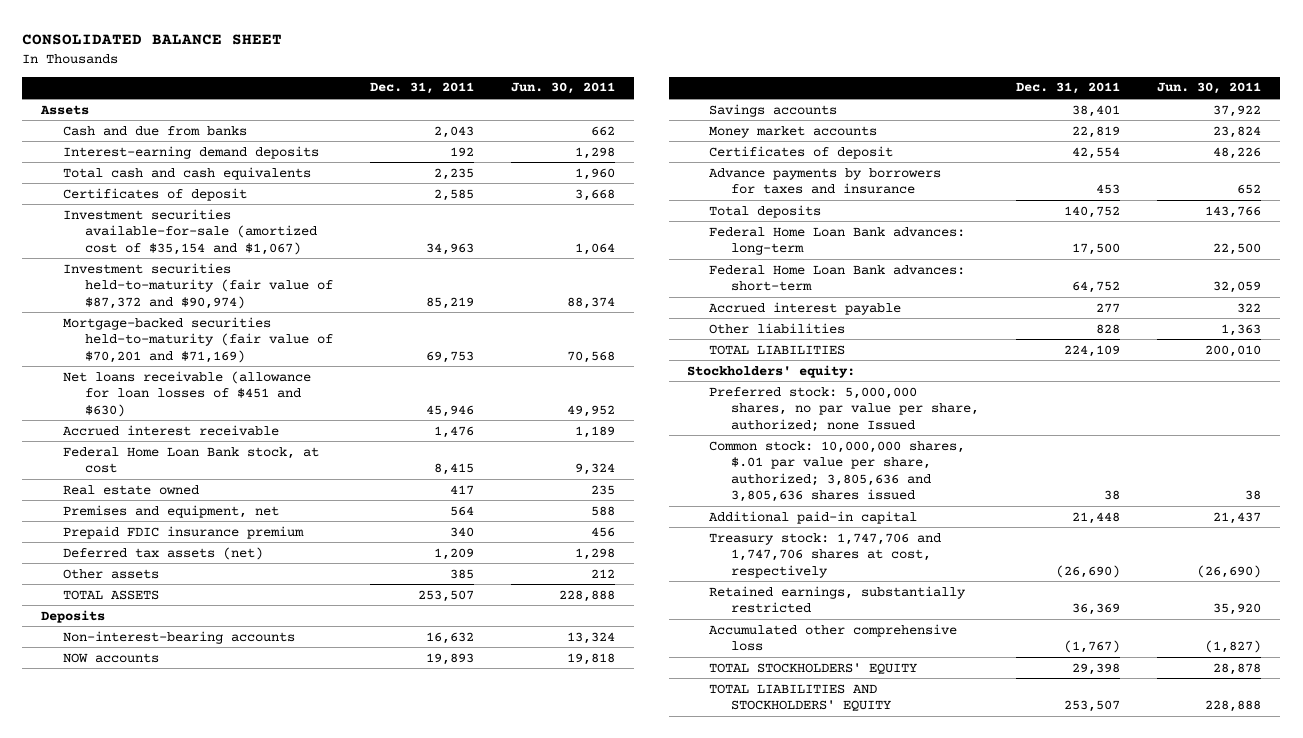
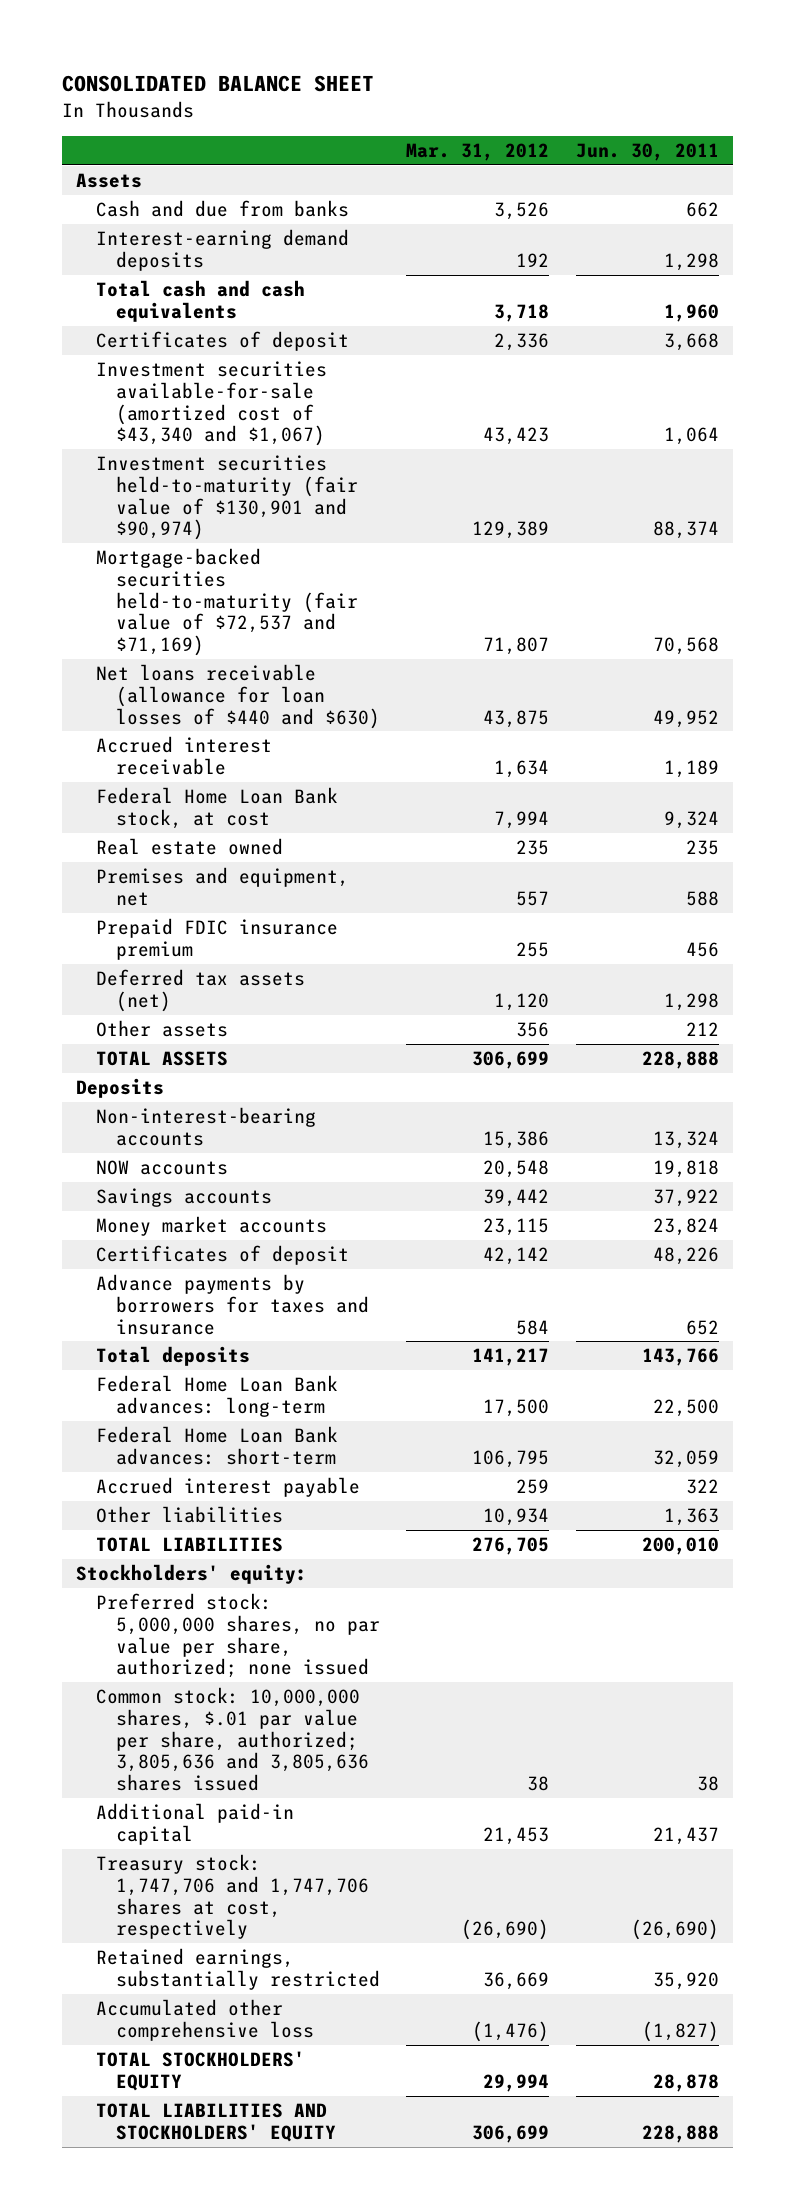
- | Dec. 31, 2011 | Jun. 30, 2011
+ | Mar. 31, 2012 | Jun. 30, 2011
- Investment securities available-for-sale (amortized cost of $35,154 and $1,067) | 34,963 | 1,064
- Investment securities held-to-maturity (fair value of $87,372 and $90,974) | 85,219 | 88,374
- Mortgage-backed securities held-to-maturity (fair value of $70,201 and $71,169) | 69,753 | 70,568
- Net loans receivable (allowance for loan losses of $451 and $630) | 45,946 | 49,952
+ Investment securities available-for-sale (amortized cost of $43,340 and $1,067) | 43,423 | 1,064
+ Investment securities held-to-maturity (fair value of $130,901 and $90,974) | 129,389 | 88,374
+ Mortgage-backed securities held-to-maturity (fair value of $72,537 and $71,169) | 71,807 | 70,568
+ Net loans receivable (allowance for loan losses of $440 and $630) | 43,875 | 49,952
- Preferred stock: 5,000,000 shares, no par value per share, authorized; none Issued
+ Preferred stock: 5,000,000 shares, no par value per share, authorized; none issued

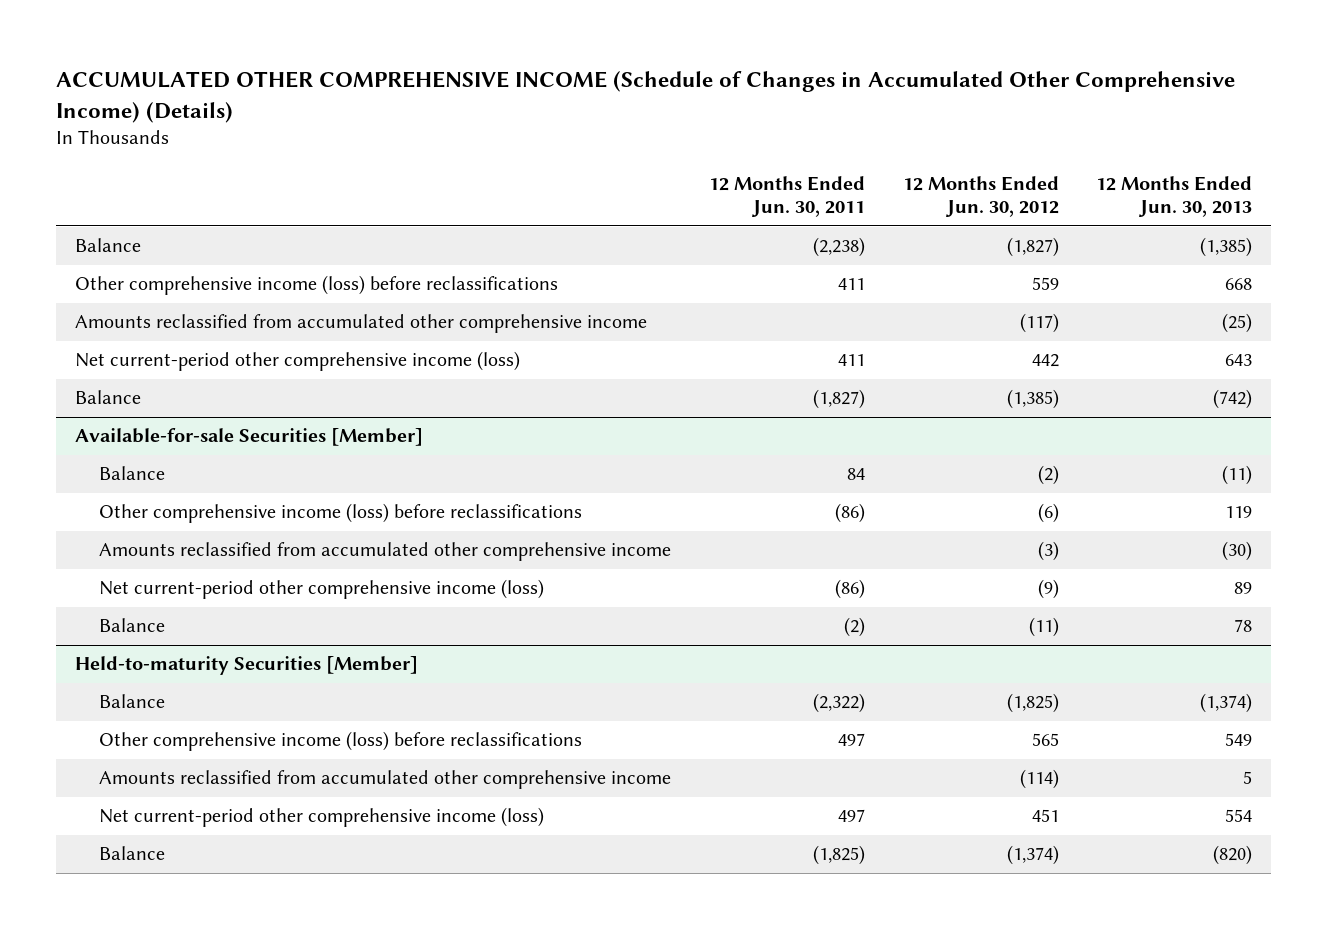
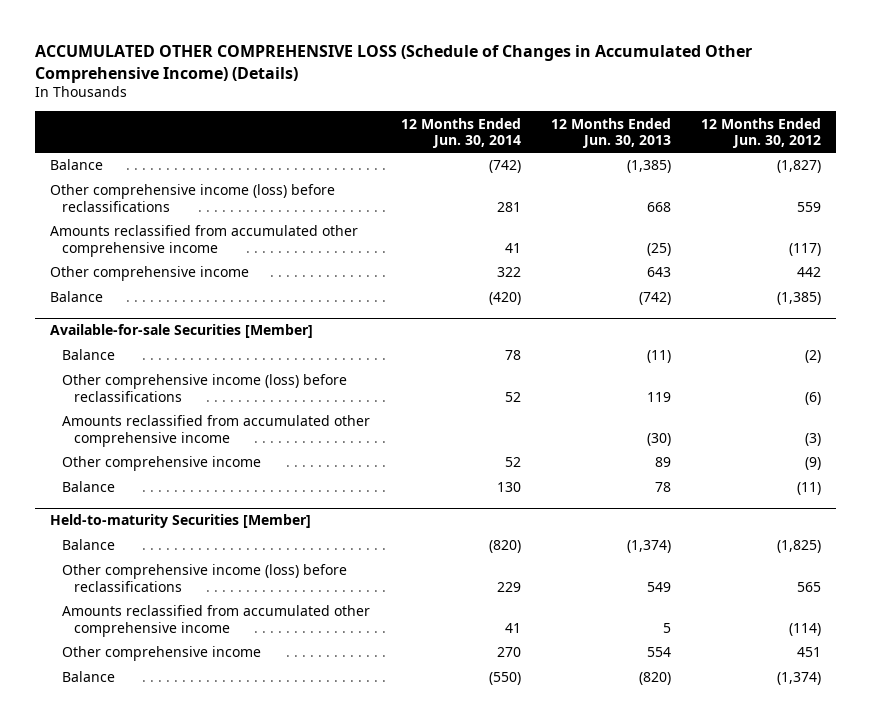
- ACCUMULATED OTHER COMPREHENSIVE INCOME (Schedule of Changes in Accumulated Other Comprehensive Income) (Details)
+ ACCUMULATED OTHER COMPREHENSIVE LOSS (Schedule of Changes in Accumulated Other Comprehensive Income) (Details)
- | 12 Months Ended Jun. 30, 2011 | 12 Months Ended Jun. 30, 2012 | 12 Months Ended Jun. 30, 2013
+ | 12 Months Ended Jun. 30, 2014 | 12 Months Ended Jun. 30, 2013 | 12 Months Ended Jun. 30, 2012
- Net current-period other comprehensive income (loss) | 411 | 442 | 643
+ Other comprehensive income | 322 | 643 | 442
@ Available-for-sale Securities [Member]
- Net current-period other comprehensive income (loss) | (86) | (9) | 89
+ Other comprehensive income | 52 | 89 | (9)
@ Held-to-maturity Securities [Member]
- Net current-period other comprehensive income (loss) | 497 | 451 | 554
+ Other comprehensive income | 270 | 554 | 451

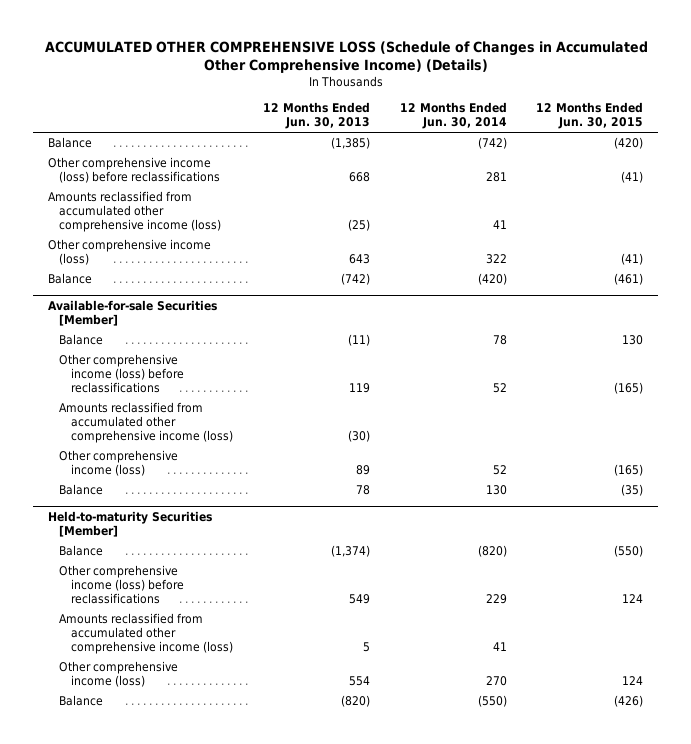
- | 12 Months Ended Jun. 30, 2014 | 12 Months Ended Jun. 30, 2013 | 12 Months Ended Jun. 30, 2012
+ | 12 Months Ended Jun. 30, 2013 | 12 Months Ended Jun. 30, 2014 | 12 Months Ended Jun. 30, 2015
- Amounts reclassified from accumulated other comprehensive income | 41 | (25) | (117)
- Other comprehensive income | 322 | 643 | 442
+ Amounts reclassified from accumulated other comprehensive income (loss) | (25) | 41 |
+ Other comprehensive income (loss) | 643 | 322 | (41)
@ Available-for-sale Securities [Member]
- Amounts reclassified from accumulated other comprehensive income | | (30) | (3)
- Other comprehensive income | 52 | 89 | (9)
+ Amounts reclassified from accumulated other comprehensive income (loss) | (30) | |
+ Other comprehensive income (loss) | 89 | 52 | (165)
@ Held-to-maturity Securities [Member]
- Amounts reclassified from accumulated other comprehensive income | 41 | 5 | (114)
- Other comprehensive income | 270 | 554 | 451
+ Amounts reclassified from accumulated other comprehensive income (loss) | 5 | 41 |
+ Other comprehensive income (loss) | 554 | 270 | 124

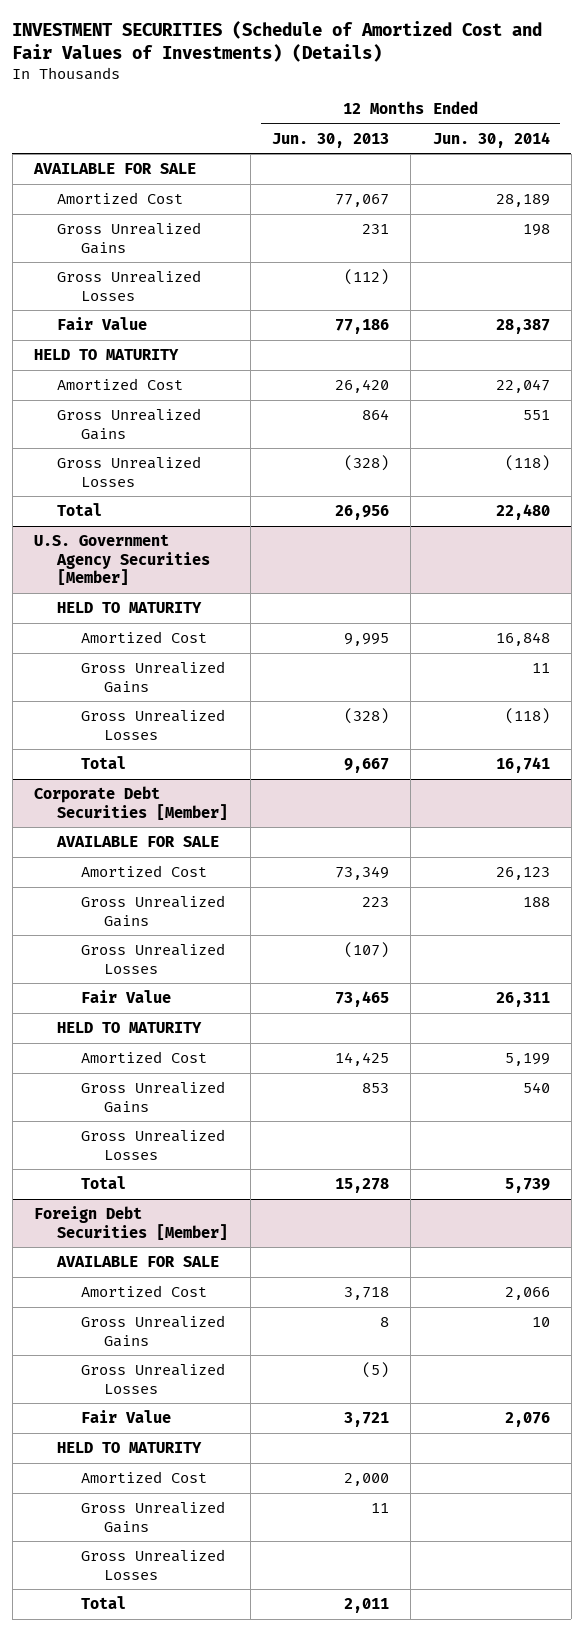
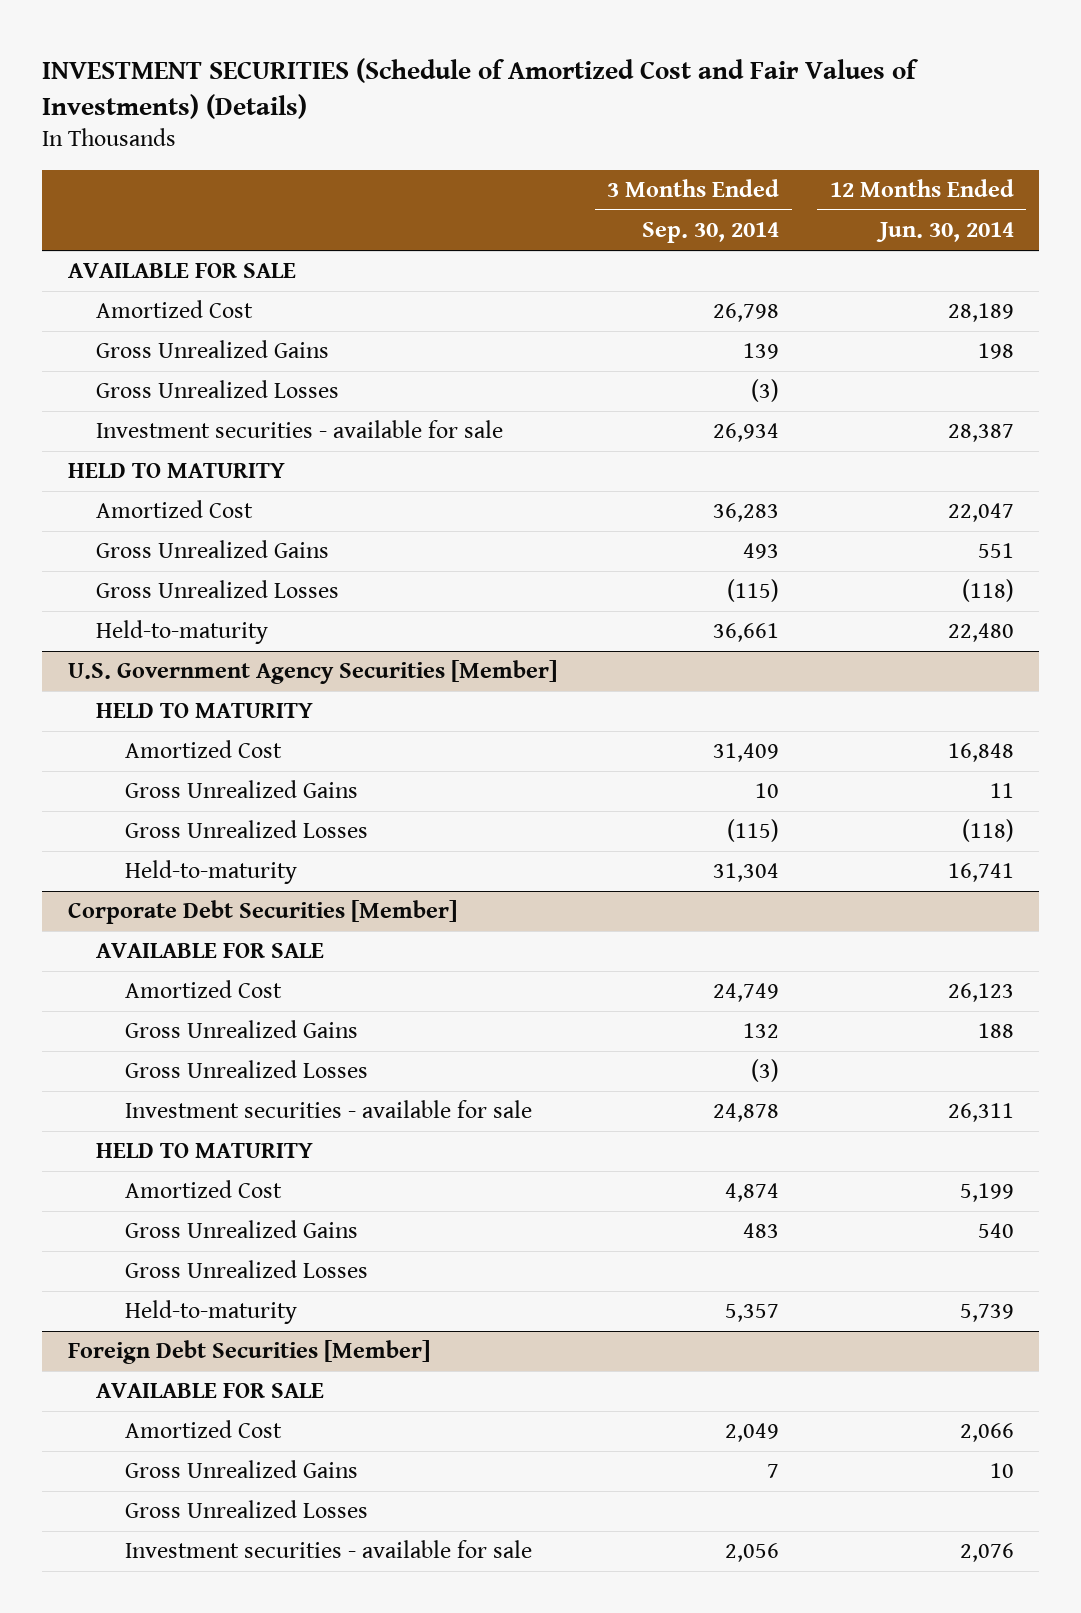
- | 12 Months Ended Jun. 30, 2013 | 12 Months Ended Jun. 30, 2014
+ | 3 Months Ended Sep. 30, 2014 | 12 Months Ended Jun. 30, 2014
- Fair Value | 77,186 | 28,387
+ Investment securities - available for sale | 26,934 | 28,387
- Total | 26,956 | 22,480
+ Held-to-maturity | 36,661 | 22,480
@ U.S. Government Agency Securities [Member]
- Total | 9,667 | 16,741
+ Held-to-maturity | 31,304 | 16,741
@ Corporate Debt Securities [Member]
- Fair Value | 73,465 | 26,311
+ Investment securities - available for sale | 24,878 | 26,311
- Total | 15,278 | 5,739
+ Held-to-maturity | 5,357 | 5,739
@ Foreign Debt Securities [Member]
- Fair Value | 3,721 | 2,076
- HELD TO MATURITY
- Amortized Cost | 2,000 |
- Gross Unrealized Gains | 11 |
- Gross Unrealized Losses
- Total | 2,011 |
+ Investment securities - available for sale | 2,056 | 2,076

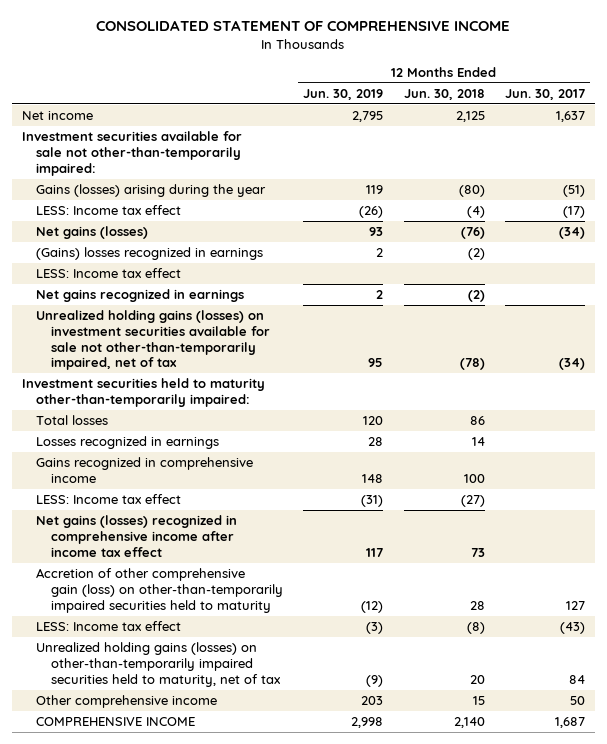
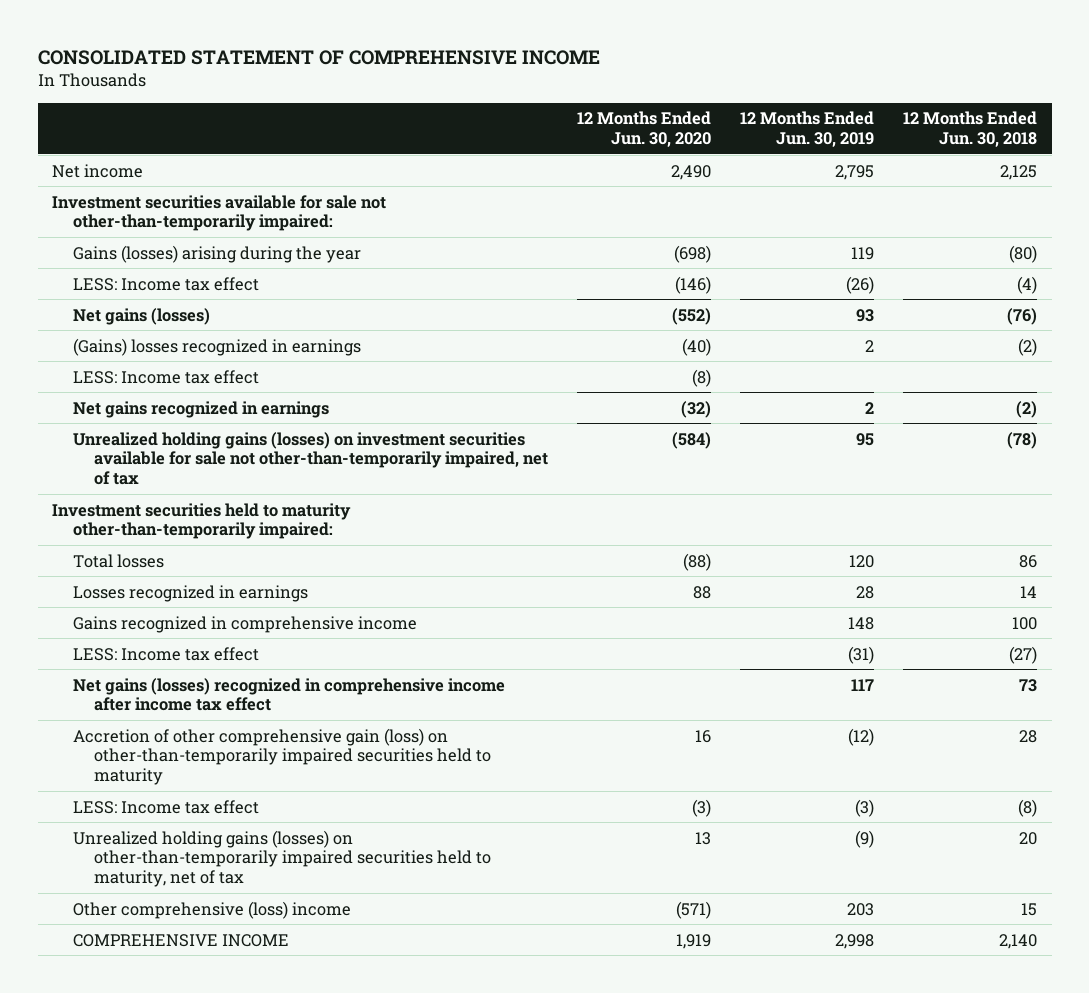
- | 12 Months Ended Jun. 30, 2019 | 12 Months Ended Jun. 30, 2018 | 12 Months Ended Jun. 30, 2017
+ | 12 Months Ended Jun. 30, 2020 | 12 Months Ended Jun. 30, 2019 | 12 Months Ended Jun. 30, 2018
- Other comprehensive income | 203 | 15 | 50
+ Other comprehensive (loss) income | (571) | 203 | 15

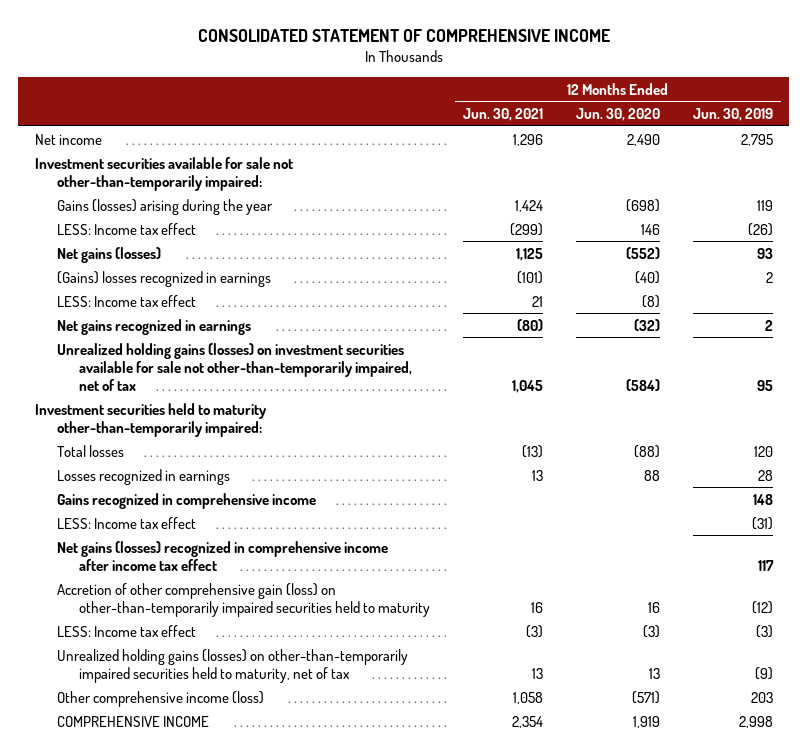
- | 12 Months Ended Jun. 30, 2020 | 12 Months Ended Jun. 30, 2019 | 12 Months Ended Jun. 30, 2018
+ | 12 Months Ended Jun. 30, 2021 | 12 Months Ended Jun. 30, 2020 | 12 Months Ended Jun. 30, 2019
- LESS: Income tax effect | (146) | (26) | (4)
+ LESS: Income tax effect | (299) | 146 | (26)
- Other comprehensive (loss) income | (571) | 203 | 15
+ Other comprehensive income (loss) | 1,058 | (571) | 203

